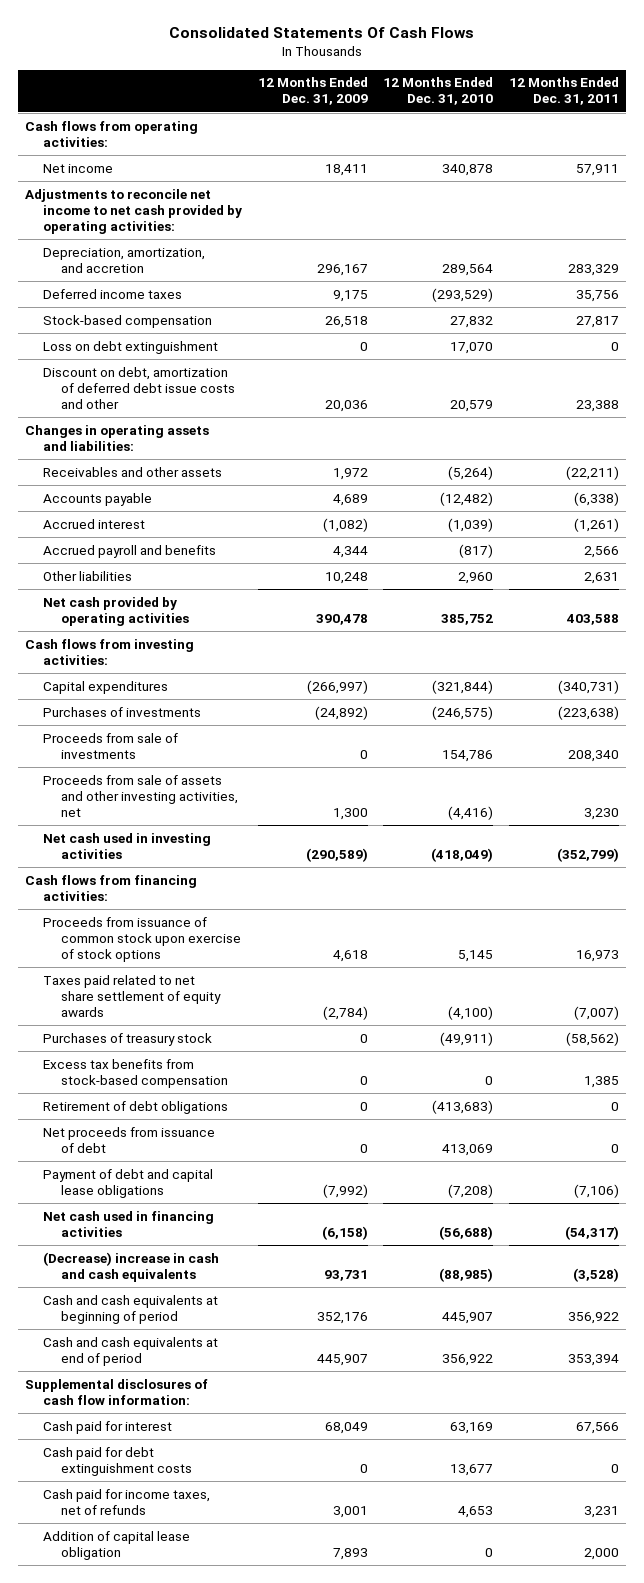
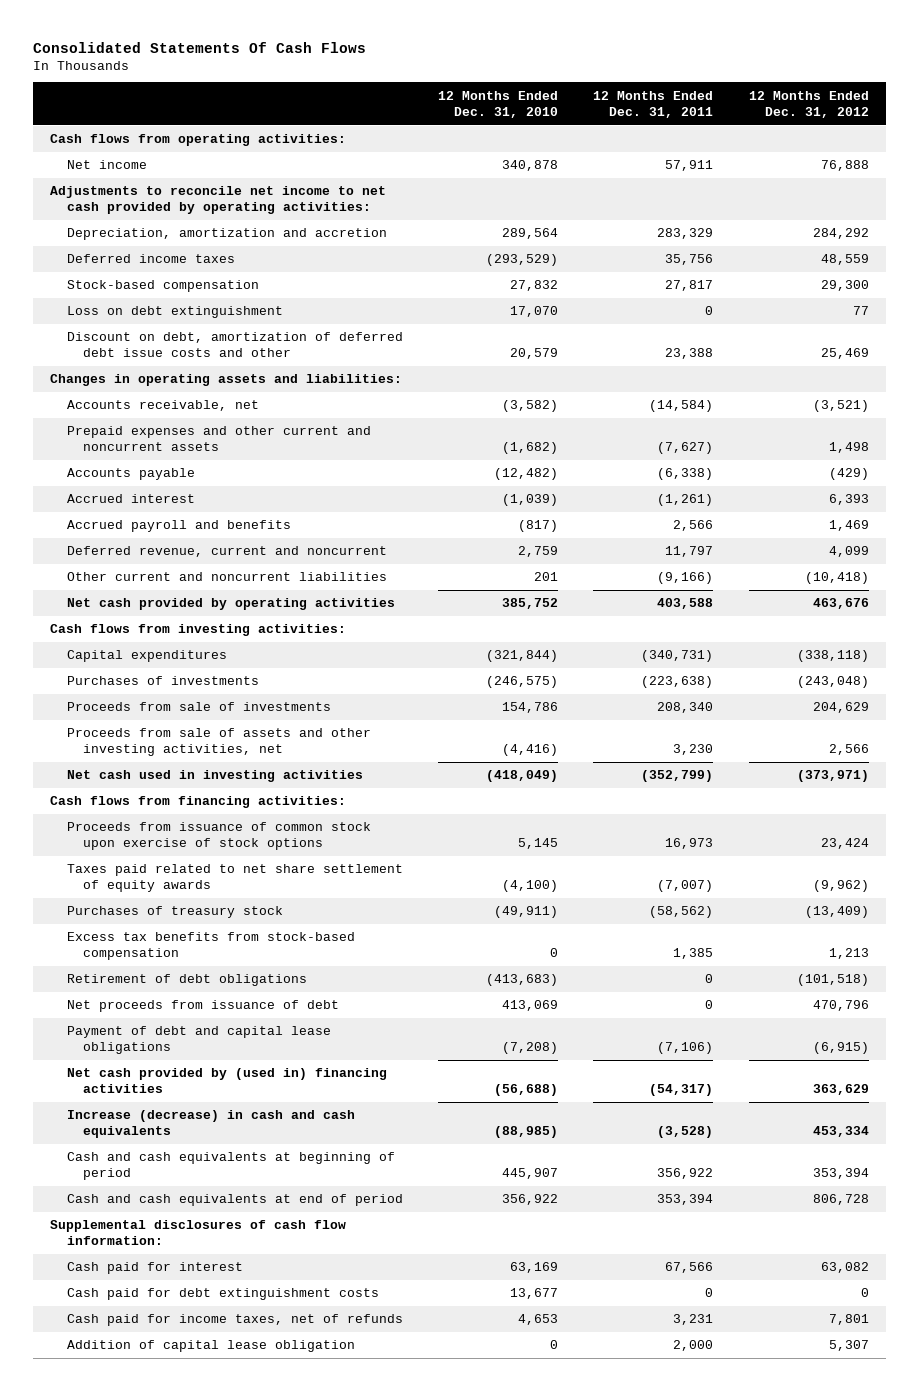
- | 12 Months Ended Dec. 31, 2009 | 12 Months Ended Dec. 31, 2010 | 12 Months Ended Dec. 31, 2011
+ | 12 Months Ended Dec. 31, 2010 | 12 Months Ended Dec. 31, 2011 | 12 Months Ended Dec. 31, 2012
- Depreciation, amortization, and accretion | 296,167 | 289,564 | 283,329
+ Depreciation, amortization and accretion | 289,564 | 283,329 | 284,292
- Receivables and other assets | 1,972 | (5,264) | (22,211)
+ Accounts receivable, net | (3,582) | (14,584) | (3,521)
+ Prepaid expenses and other current and noncurrent assets | (1,682) | (7,627) | 1,498
- Other liabilities | 10,248 | 2,960 | 2,631
+ Deferred revenue, current and noncurrent | 2,759 | 11,797 | 4,099
+ Other current and noncurrent liabilities | 201 | (9,166) | (10,418)
- Net cash used in financing activities | (6,158) | (56,688) | (54,317)
- (Decrease) increase in cash and cash equivalents | 93,731 | (88,985) | (3,528)
+ Net cash provided by (used in) financing activities | (56,688) | (54,317) | 363,629
+ Increase (decrease) in cash and cash equivalents | (88,985) | (3,528) | 453,334

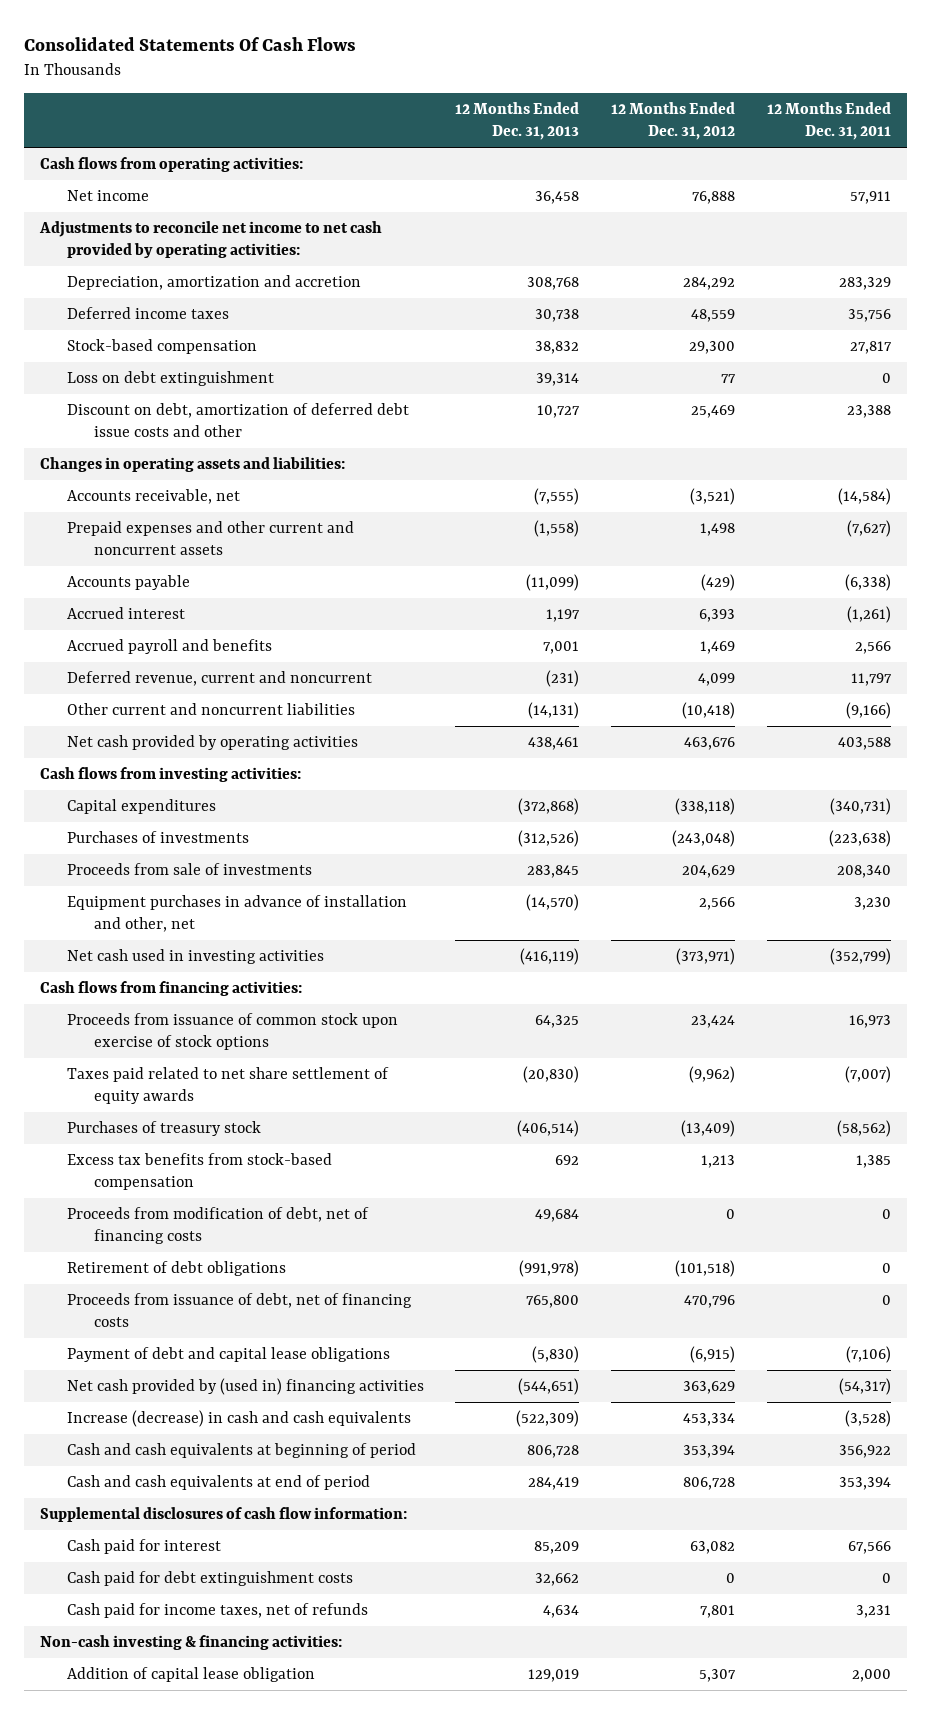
- | 12 Months Ended Dec. 31, 2010 | 12 Months Ended Dec. 31, 2011 | 12 Months Ended Dec. 31, 2012
+ | 12 Months Ended Dec. 31, 2013 | 12 Months Ended Dec. 31, 2012 | 12 Months Ended Dec. 31, 2011
- Proceeds from sale of assets and other investing activities, net | (4,416) | 3,230 | 2,566
+ Equipment purchases in advance of installation and other, net | (14,570) | 2,566 | 3,230
+ Proceeds from modification of debt, net of financing costs | 49,684 | 0 | 0
- Net proceeds from issuance of debt | 413,069 | 0 | 470,796
+ Proceeds from issuance of debt, net of financing costs | 765,800 | 470,796 | 0
+ Non-cash investing & financing activities:

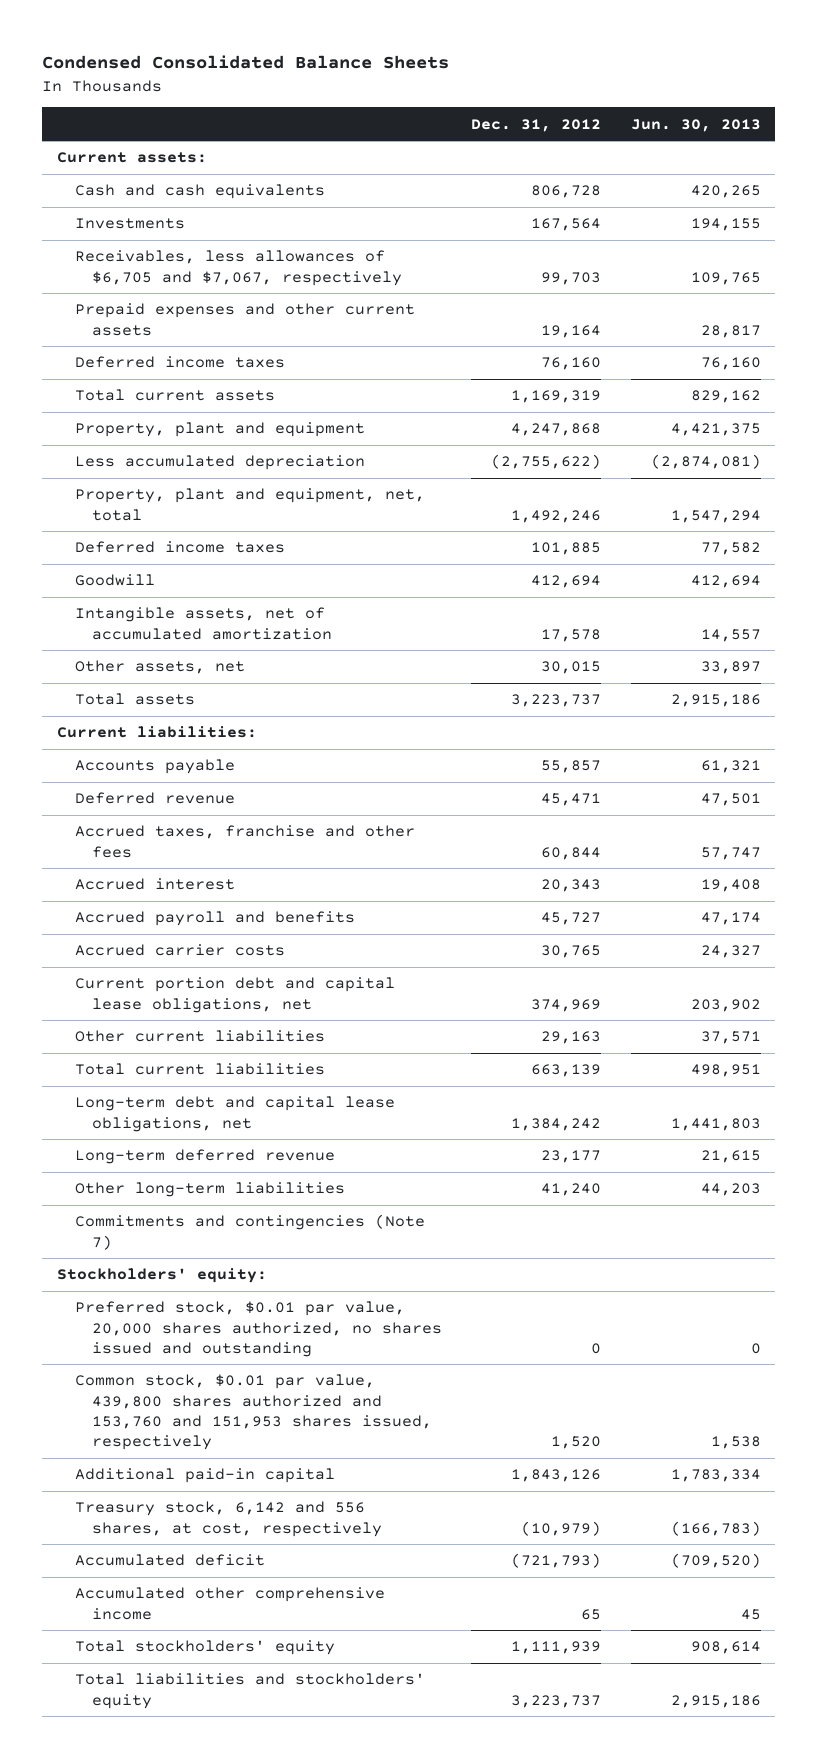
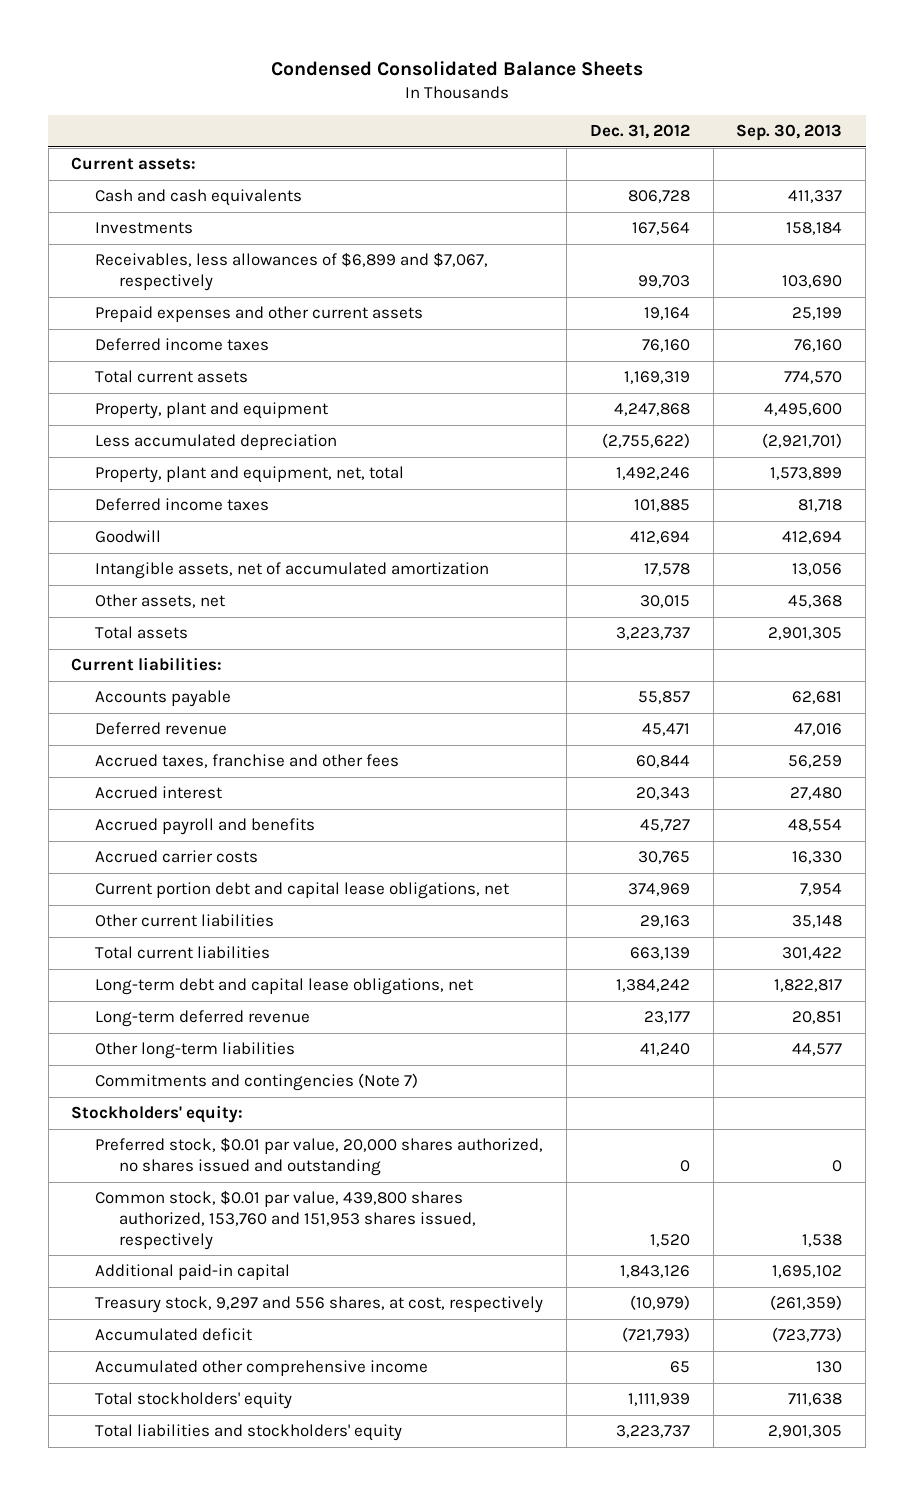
- | Dec. 31, 2012 | Jun. 30, 2013
+ | Dec. 31, 2012 | Sep. 30, 2013
- Receivables, less allowances of $6,705 and $7,067, respectively | 99,703 | 109,765
+ Receivables, less allowances of $6,899 and $7,067, respectively | 99,703 | 103,690
- Common stock, $0.01 par value, 439,800 shares authorized and 153,760 and 151,953 shares issued, respectively | 1,520 | 1,538
+ Common stock, $0.01 par value, 439,800 shares authorized, 153,760 and 151,953 shares issued, respectively | 1,520 | 1,538
- Treasury stock, 6,142 and 556 shares, at cost, respectively | (10,979) | (166,783)
+ Treasury stock, 9,297 and 556 shares, at cost, respectively | (10,979) | (261,359)

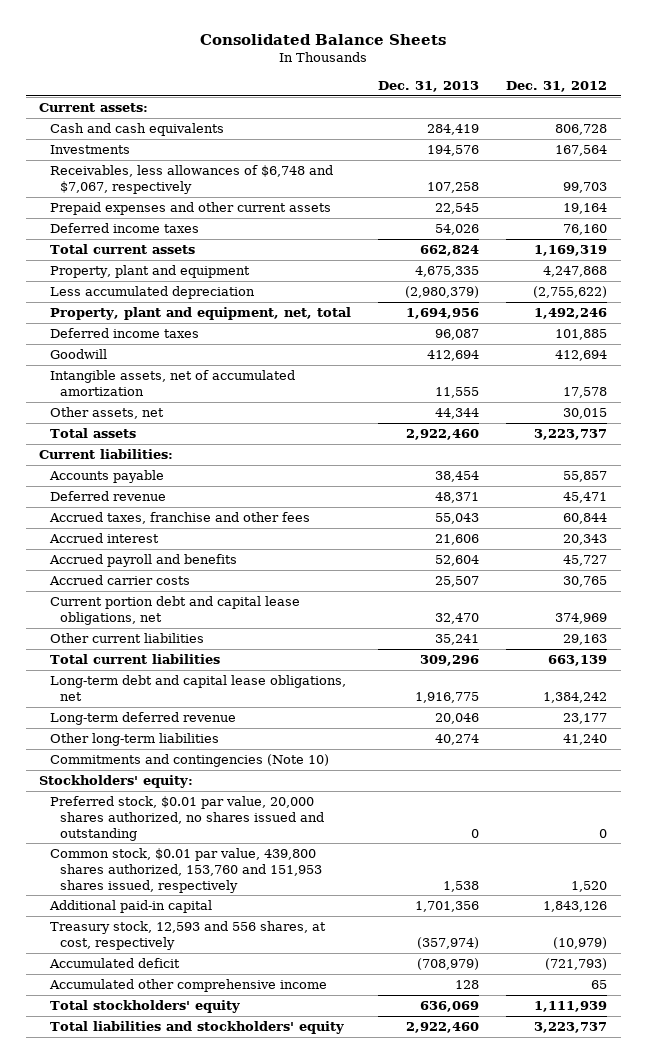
- Condensed Consolidated Balance Sheets
+ Consolidated Balance Sheets
- | Dec. 31, 2012 | Sep. 30, 2013
+ | Dec. 31, 2013 | Dec. 31, 2012
- Receivables, less allowances of $6,899 and $7,067, respectively | 99,703 | 103,690
+ Receivables, less allowances of $6,748 and $7,067, respectively | 107,258 | 99,703
- Commitments and contingencies (Note 7)
+ Commitments and contingencies (Note 10)
- Treasury stock, 9,297 and 556 shares, at cost, respectively | (10,979) | (261,359)
+ Treasury stock, 12,593 and 556 shares, at cost, respectively | (357,974) | (10,979)

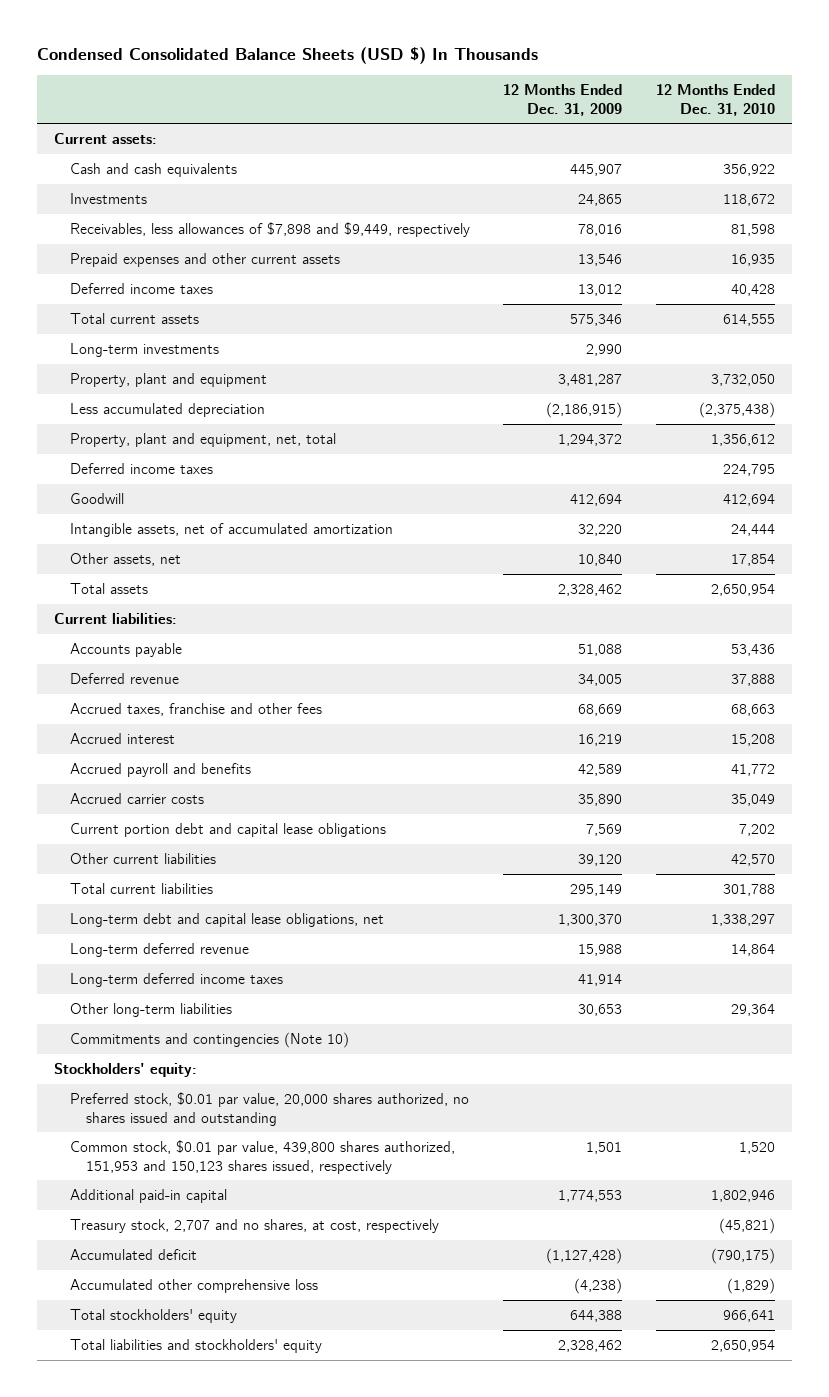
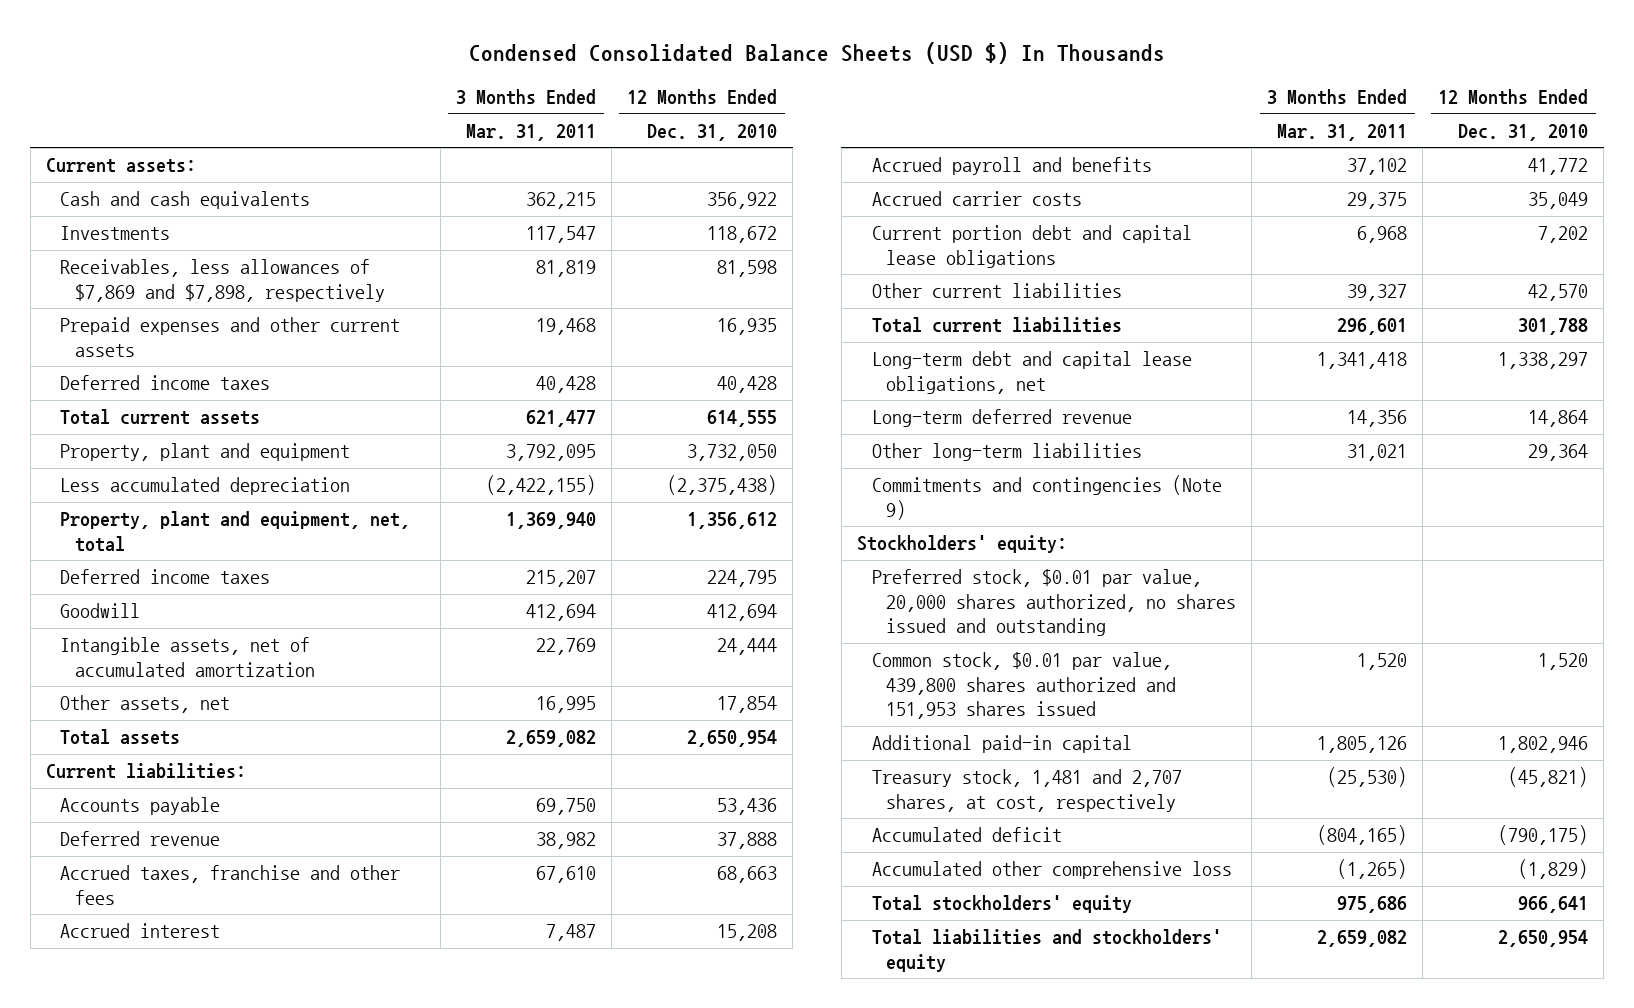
- | 12 Months Ended Dec. 31, 2009 | 12 Months Ended Dec. 31, 2010
+ | 3 Months Ended Mar. 31, 2011 | 12 Months Ended Dec. 31, 2010
- Receivables, less allowances of $7,898 and $9,449, respectively | 78,016 | 81,598
+ Receivables, less allowances of $7,869 and $7,898, respectively | 81,819 | 81,598
- Long-term investments | 2,990 |
- Long-term deferred income taxes | 41,914 |
- Commitments and contingencies (Note 10)
+ Commitments and contingencies (Note 9)
- Common stock, $0.01 par value, 439,800 shares authorized, 151,953 and 150,123 shares issued, respectively | 1,501 | 1,520
+ Common stock, $0.01 par value, 439,800 shares authorized and 151,953 shares issued | 1,520 | 1,520
- Treasury stock, 2,707 and no shares, at cost, respectively | | (45,821)
+ Treasury stock, 1,481 and 2,707 shares, at cost, respectively | (25,530) | (45,821)

